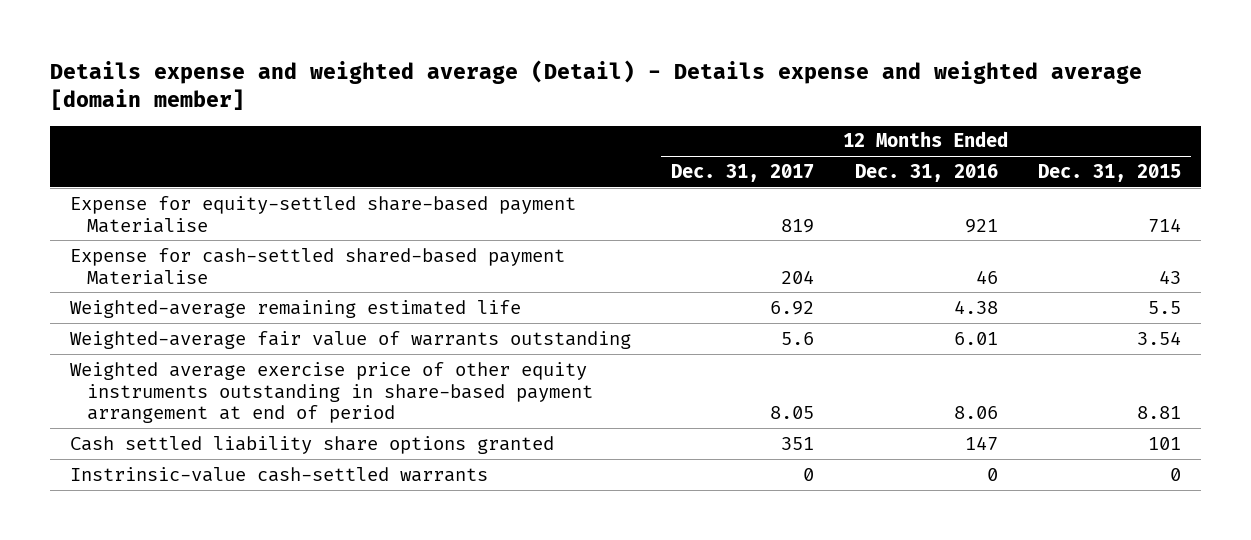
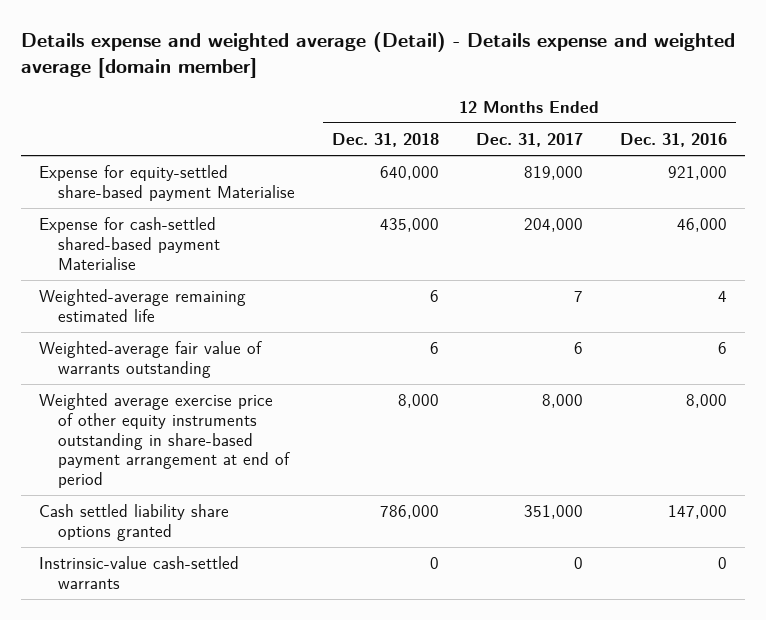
- | 12 Months Ended Dec. 31, 2017 | 12 Months Ended Dec. 31, 2016 | 12 Months Ended Dec. 31, 2015
+ | 12 Months Ended Dec. 31, 2018 | 12 Months Ended Dec. 31, 2017 | 12 Months Ended Dec. 31, 2016
- Expense for equity-settled share-based payment Materialise | 819 | 921 | 714
- Expense for cash-settled shared-based payment Materialise | 204 | 46 | 43
- Weighted-average remaining estimated life | 6.92 | 4.38 | 5.5
- Weighted-average fair value of warrants outstanding | 5.6 | 6.01 | 3.54
- Weighted average exercise price of other equity instruments outstanding in share-based payment arrangement at end of period | 8.05 | 8.06 | 8.81
- Cash settled liability share options granted | 351 | 147 | 101
+ Expense for equity-settled share-based payment Materialise | 640,000 | 819,000 | 921,000
+ Expense for cash-settled shared-based payment Materialise | 435,000 | 204,000 | 46,000
+ Weighted-average remaining estimated life | 6 | 7 | 4
+ Weighted-average fair value of warrants outstanding | 6 | 6 | 6
+ Weighted average exercise price of other equity instruments outstanding in share-based payment arrangement at end of period | 8,000 | 8,000 | 8,000
+ Cash settled liability share options granted | 786,000 | 351,000 | 147,000

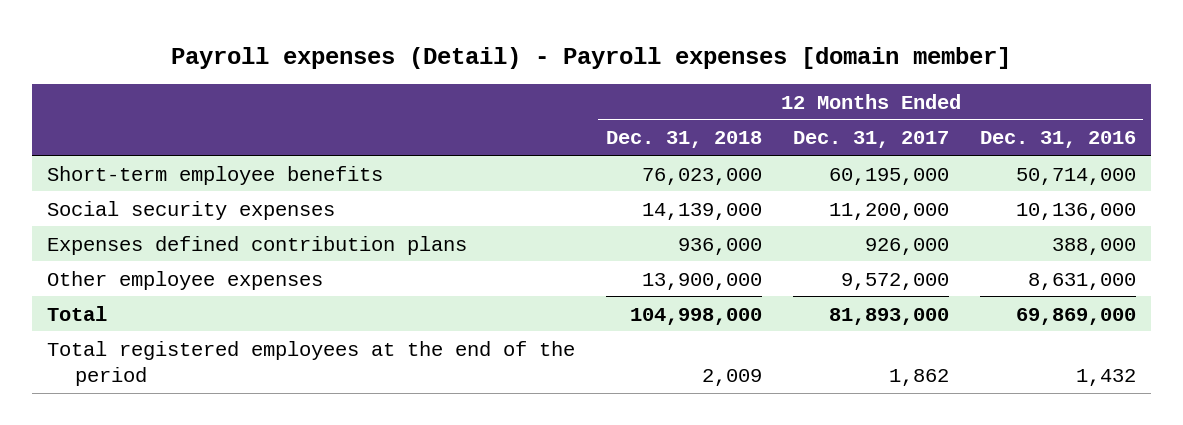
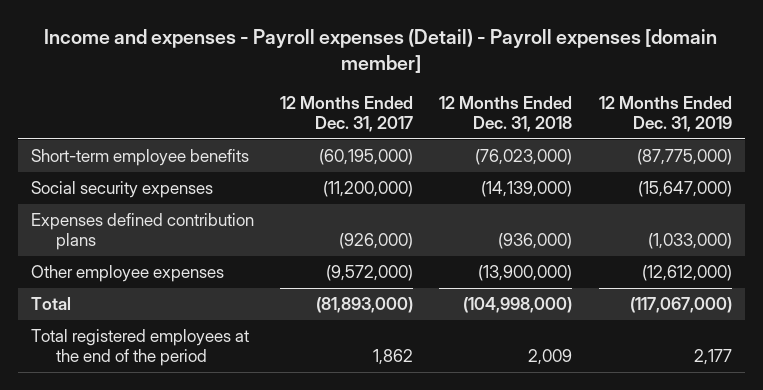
- Payroll expenses (Detail) - Payroll expenses [domain member]
+ Income and expenses - Payroll expenses (Detail) - Payroll expenses [domain member]
- | 12 Months Ended Dec. 31, 2018 | 12 Months Ended Dec. 31, 2017 | 12 Months Ended Dec. 31, 2016
+ | 12 Months Ended Dec. 31, 2017 | 12 Months Ended Dec. 31, 2018 | 12 Months Ended Dec. 31, 2019
- Short-term employee benefits | 76,023,000 | 60,195,000 | 50,714,000
- Social security expenses | 14,139,000 | 11,200,000 | 10,136,000
- Expenses defined contribution plans | 936,000 | 926,000 | 388,000
- Other employee expenses | 13,900,000 | 9,572,000 | 8,631,000
- Total | 104,998,000 | 81,893,000 | 69,869,000
+ Short-term employee benefits | (60,195,000) | (76,023,000) | (87,775,000)
+ Social security expenses | (11,200,000) | (14,139,000) | (15,647,000)
+ Expenses defined contribution plans | (926,000) | (936,000) | (1,033,000)
+ Other employee expenses | (9,572,000) | (13,900,000) | (12,612,000)
+ Total | (81,893,000) | (104,998,000) | (117,067,000)

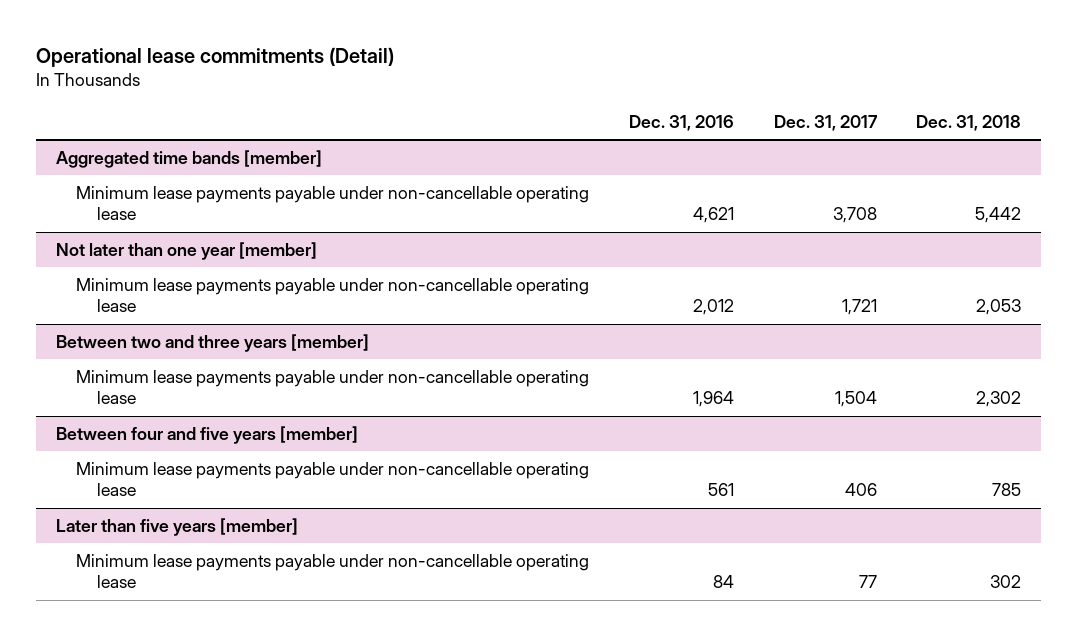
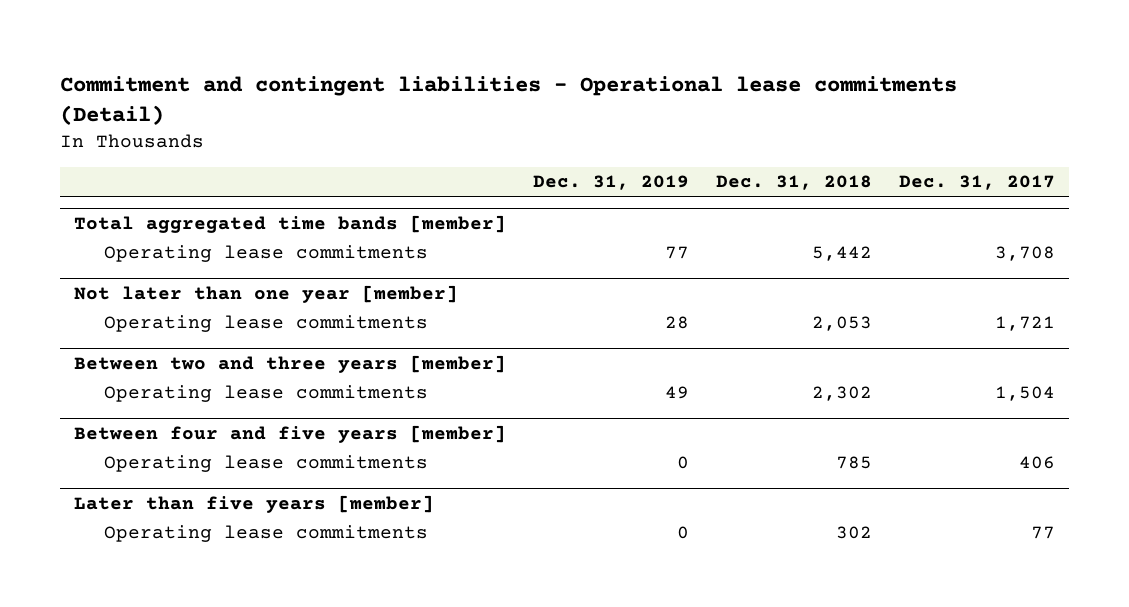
- Operational lease commitments (Detail)
+ Commitment and contingent liabilities - Operational lease commitments (Detail)
- | Dec. 31, 2016 | Dec. 31, 2017 | Dec. 31, 2018
+ | Dec. 31, 2019 | Dec. 31, 2018 | Dec. 31, 2017
- Aggregated time bands [member]
- Minimum lease payments payable under non-cancellable operating lease | 4,621 | 3,708 | 5,442
+ Total aggregated time bands [member]
+ Operating lease commitments | 77 | 5,442 | 3,708
@ Not later than one year [member]
- Minimum lease payments payable under non-cancellable operating lease | 2,012 | 1,721 | 2,053
+ Operating lease commitments | 28 | 2,053 | 1,721
@ Between two and three years [member]
- Minimum lease payments payable under non-cancellable operating lease | 1,964 | 1,504 | 2,302
+ Operating lease commitments | 49 | 2,302 | 1,504
@ Between four and five years [member]
- Minimum lease payments payable under non-cancellable operating lease | 561 | 406 | 785
+ Operating lease commitments | 0 | 785 | 406
@ Later than five years [member]
- Minimum lease payments payable under non-cancellable operating lease | 84 | 77 | 302
+ Operating lease commitments | 0 | 302 | 77

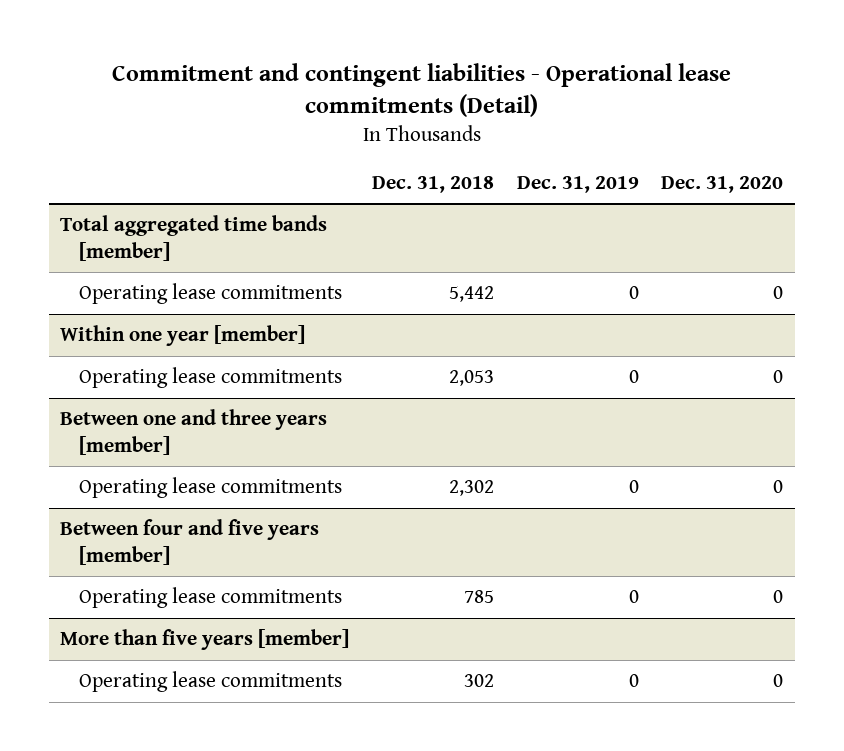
- | Dec. 31, 2019 | Dec. 31, 2018 | Dec. 31, 2017
+ | Dec. 31, 2018 | Dec. 31, 2019 | Dec. 31, 2020
@ Total aggregated time bands [member]
- Operating lease commitments | 77 | 5,442 | 3,708
- Not later than one year [member]
- Operating lease commitments | 28 | 2,053 | 1,721
- Between two and three years [member]
- Operating lease commitments | 49 | 2,302 | 1,504
@ Total aggregated time bands [member]
+ Operating lease commitments | 5,442 | 0 | 0
+ Within one year [member]
+ Operating lease commitments | 2,053 | 0 | 0
+ Between one and three years [member]
+ Operating lease commitments | 2,302 | 0 | 0
- Later than five years [member]
+ More than five years [member]

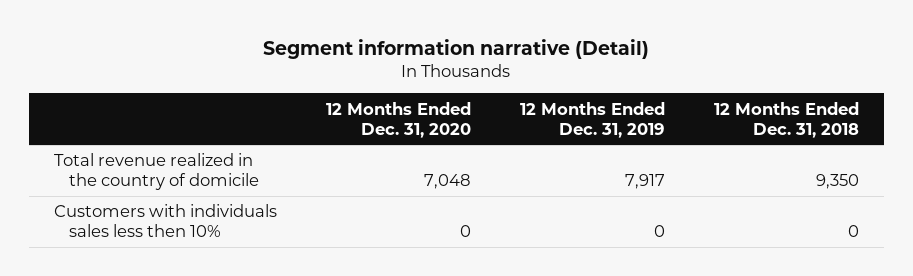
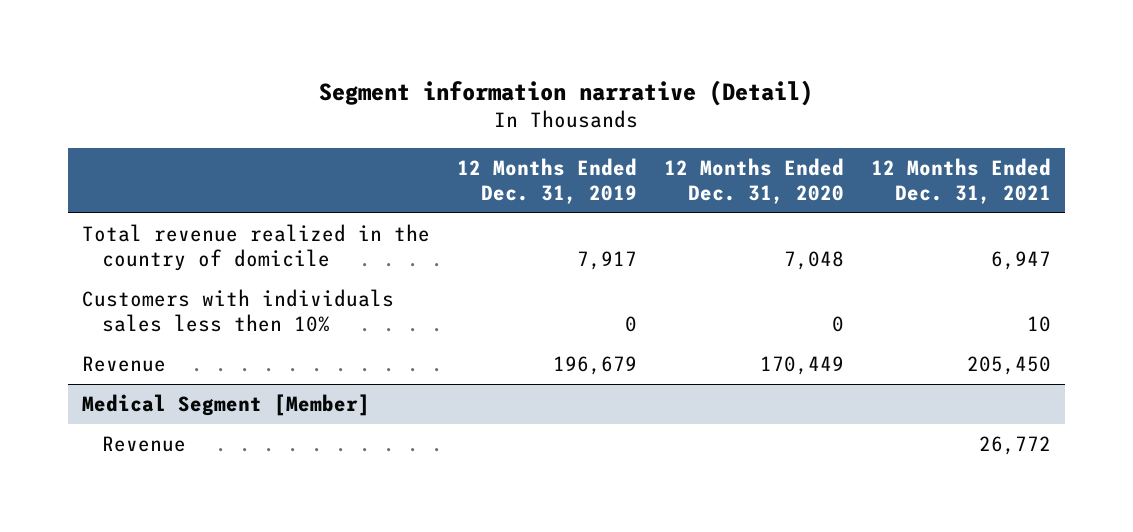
- | 12 Months Ended Dec. 31, 2020 | 12 Months Ended Dec. 31, 2019 | 12 Months Ended Dec. 31, 2018
+ | 12 Months Ended Dec. 31, 2019 | 12 Months Ended Dec. 31, 2020 | 12 Months Ended Dec. 31, 2021
+ Revenue | 196,679 | 170,449 | 205,450
+ Medical Segment [Member]
+ Revenue | | | 26,772

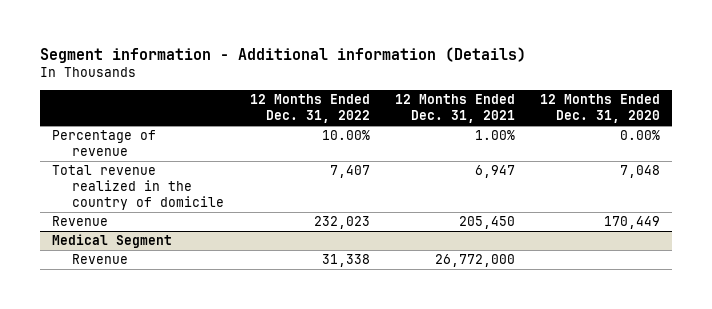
- Segment information narrative (Detail)
+ Segment information - Additional information (Details)
- | 12 Months Ended Dec. 31, 2019 | 12 Months Ended Dec. 31, 2020 | 12 Months Ended Dec. 31, 2021
+ | 12 Months Ended Dec. 31, 2022 | 12 Months Ended Dec. 31, 2021 | 12 Months Ended Dec. 31, 2020
+ Percentage of revenue | 10.00% | 1.00% | 0.00%
- Customers with individuals sales less then 10% | 0 | 0 | 10
- Medical Segment [Member]
- Revenue | | | 26,772
+ Medical Segment
+ Revenue | 31,338 | 26,772,000 |

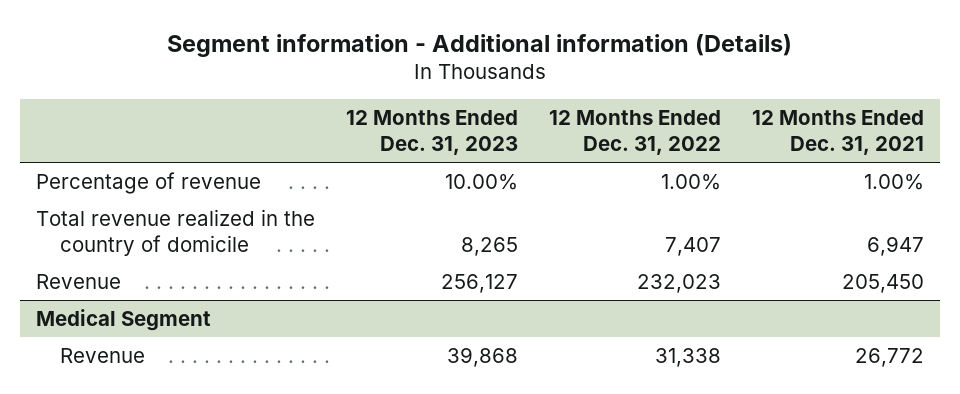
- | 12 Months Ended Dec. 31, 2022 | 12 Months Ended Dec. 31, 2021 | 12 Months Ended Dec. 31, 2020
+ | 12 Months Ended Dec. 31, 2023 | 12 Months Ended Dec. 31, 2022 | 12 Months Ended Dec. 31, 2021
- Percentage of revenue | 10.00% | 1.00% | 0.00%
+ Percentage of revenue | 10.00% | 1.00% | 1.00%
@ Medical Segment
- Revenue | 31,338 | 26,772,000 |
+ Revenue | 39,868 | 31,338 | 26,772

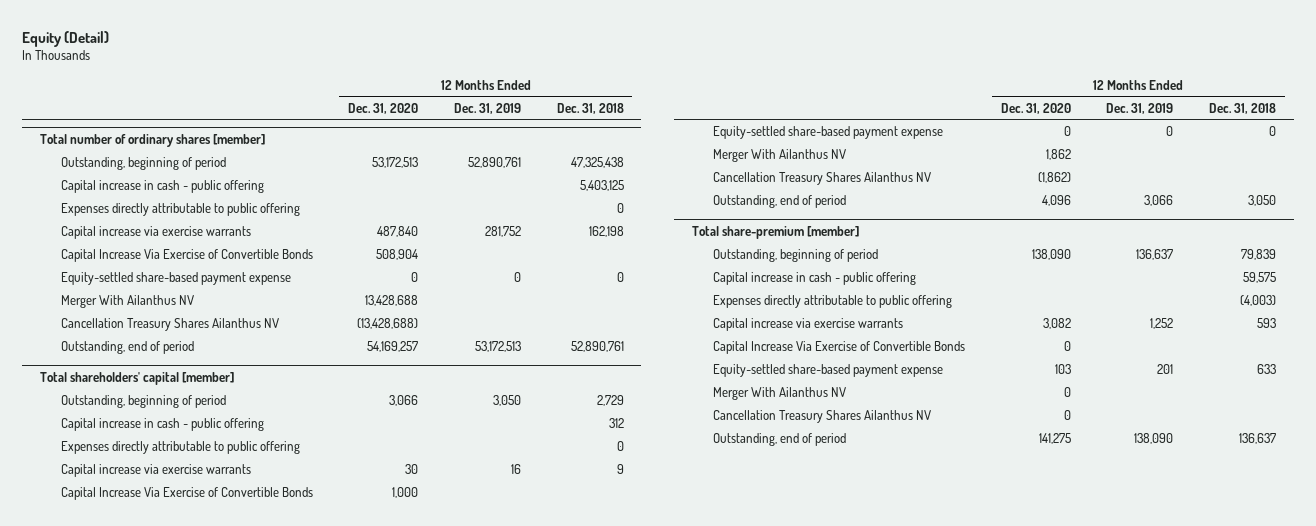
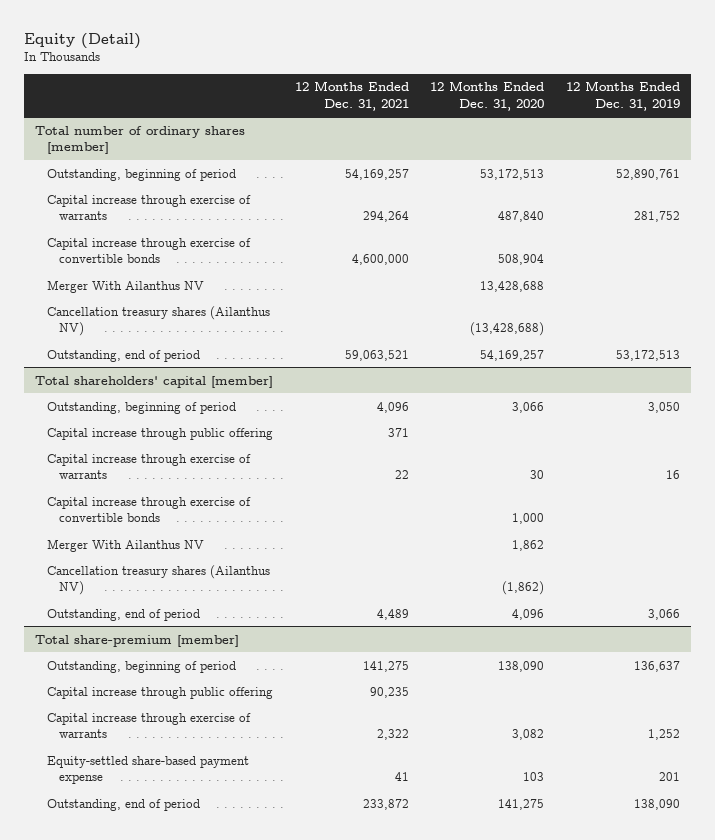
- | 12 Months Ended Dec. 31, 2020 | 12 Months Ended Dec. 31, 2019 | 12 Months Ended Dec. 31, 2018
+ | 12 Months Ended Dec. 31, 2021 | 12 Months Ended Dec. 31, 2020 | 12 Months Ended Dec. 31, 2019
@ Total number of ordinary shares [member]
- Capital increase in cash - public offering | | | 5,403,125
- Expenses directly attributable to public offering | | | 0
- Capital increase via exercise warrants | 487,840 | 281,752 | 162,198
- Capital Increase Via Exercise of Convertible Bonds | 508,904 | |
- Equity-settled share-based payment expense | 0 | 0 | 0
+ Capital increase through exercise of warrants | 294,264 | 487,840 | 281,752
+ Capital increase through exercise of convertible bonds | 4,600,000 | 508,904 |
- Cancellation Treasury Shares Ailanthus NV | (13,428,688) | |
+ Cancellation treasury shares (Ailanthus NV) | | (13,428,688) |
@ Total shareholders' capital [member]
- Capital increase in cash - public offering | | | 312
- Expenses directly attributable to public offering | | | 0
- Capital increase via exercise warrants | 30 | 16 | 9
- Capital Increase Via Exercise of Convertible Bonds | 1,000 | |
- Equity-settled share-based payment expense | 0 | 0 | 0
+ Capital increase through public offering | 371 | |
+ Capital increase through exercise of warrants | 22 | 30 | 16
+ Capital increase through exercise of convertible bonds | | 1,000 |
- Cancellation Treasury Shares Ailanthus NV | (1,862) | |
+ Cancellation treasury shares (Ailanthus NV) | | (1,862) |
@ Total share-premium [member]
- Capital increase in cash - public offering | | | 59,575
- Expenses directly attributable to public offering | | | (4,003)
- Capital increase via exercise warrants | 3,082 | 1,252 | 593
- Capital Increase Via Exercise of Convertible Bonds | 0 | |
+ Capital increase through public offering | 90,235 | |
+ Capital increase through exercise of warrants | 2,322 | 3,082 | 1,252
- Merger With Ailanthus NV | 0 | |
- Cancellation Treasury Shares Ailanthus NV | 0 | |

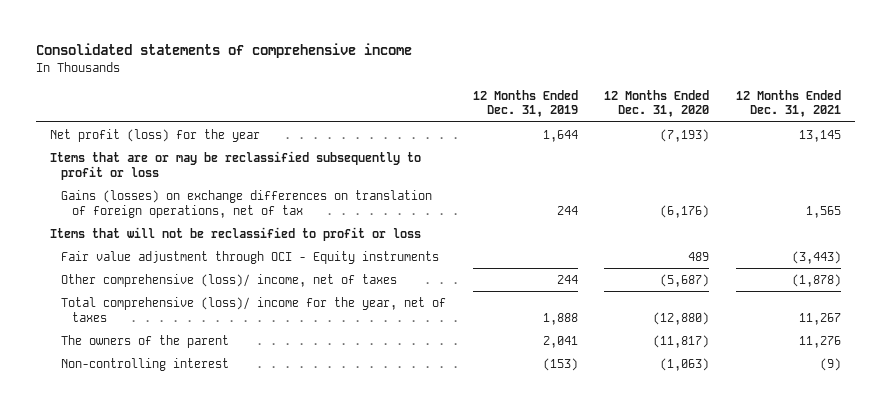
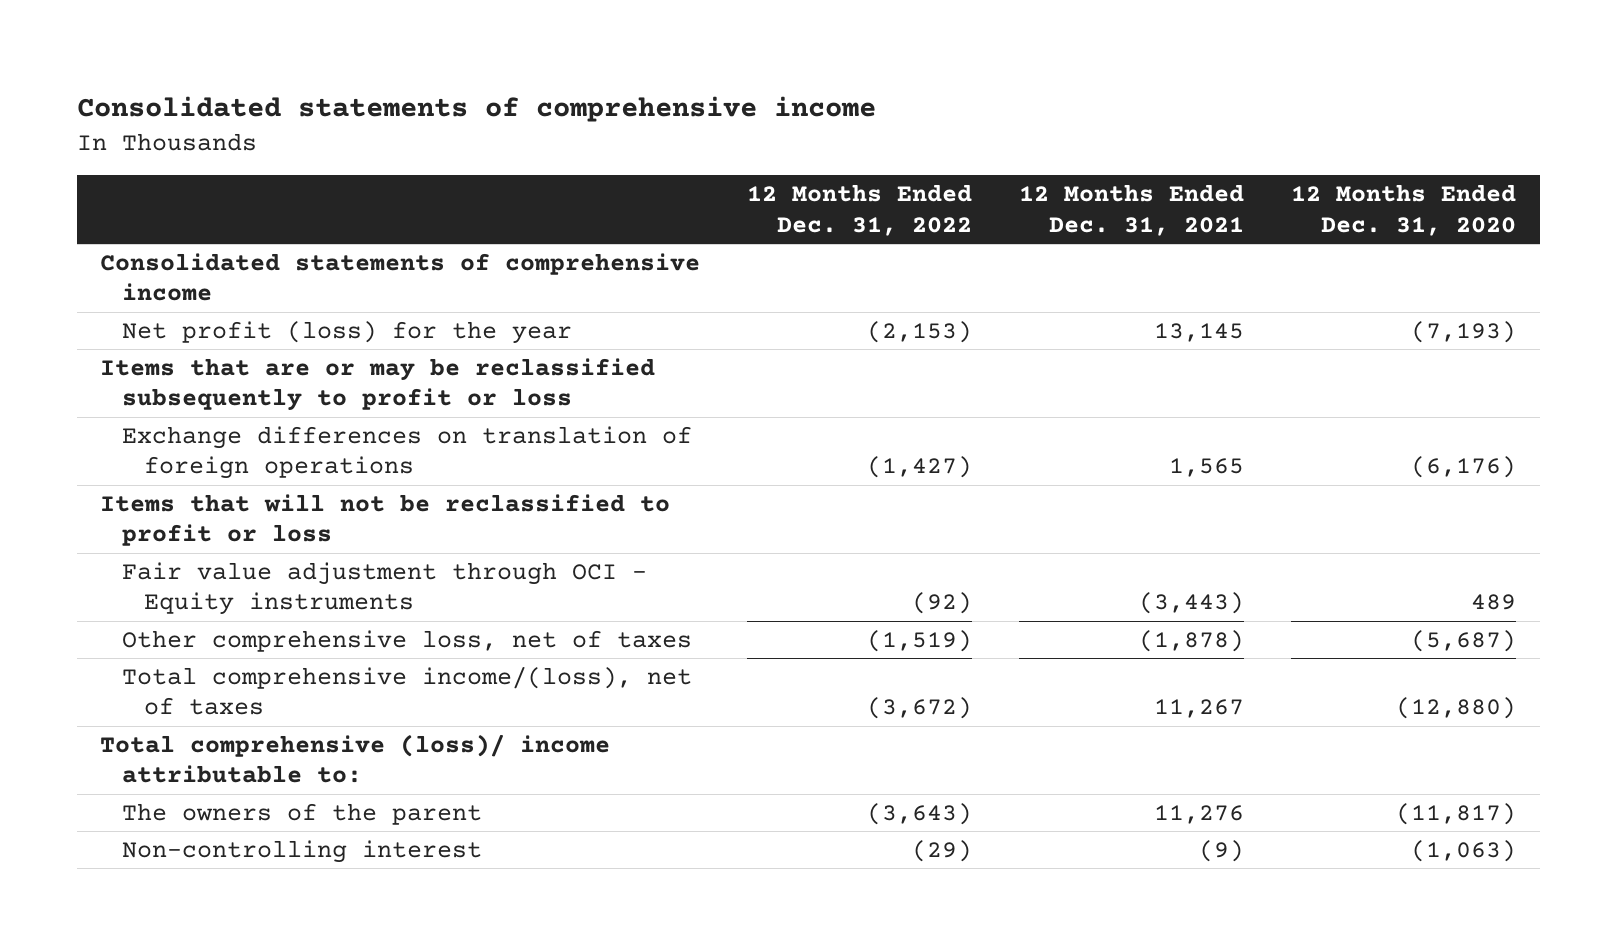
- | 12 Months Ended Dec. 31, 2019 | 12 Months Ended Dec. 31, 2020 | 12 Months Ended Dec. 31, 2021
+ | 12 Months Ended Dec. 31, 2022 | 12 Months Ended Dec. 31, 2021 | 12 Months Ended Dec. 31, 2020
+ Consolidated statements of comprehensive income
- Gains (losses) on exchange differences on translation of foreign operations, net of tax | 244 | (6,176) | 1,565
+ Exchange differences on translation of foreign operations | (1,427) | 1,565 | (6,176)
- Other comprehensive (loss)/ income, net of taxes | 244 | (5,687) | (1,878)
- Total comprehensive (loss)/ income for the year, net of taxes | 1,888 | (12,880) | 11,267
+ Other comprehensive loss, net of taxes | (1,519) | (1,878) | (5,687)
+ Total comprehensive income/(loss), net of taxes | (3,672) | 11,267 | (12,880)
+ Total comprehensive (loss)/ income attributable to:

